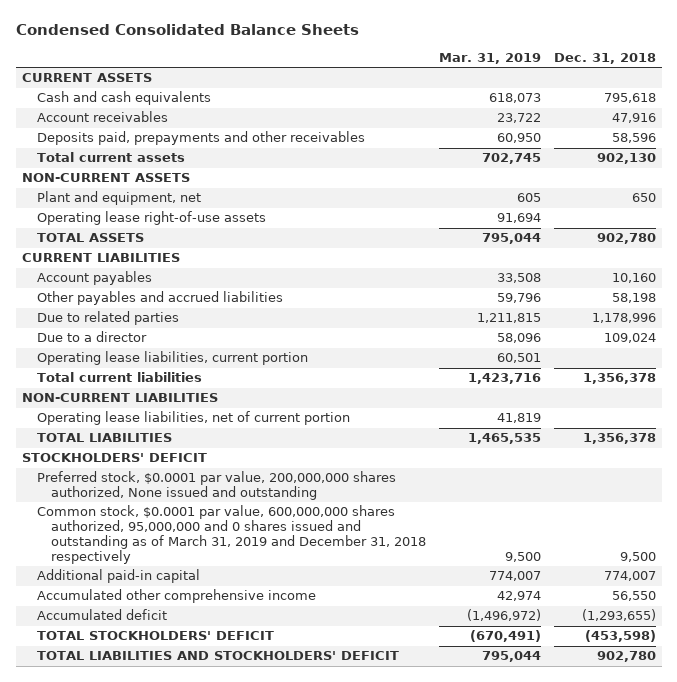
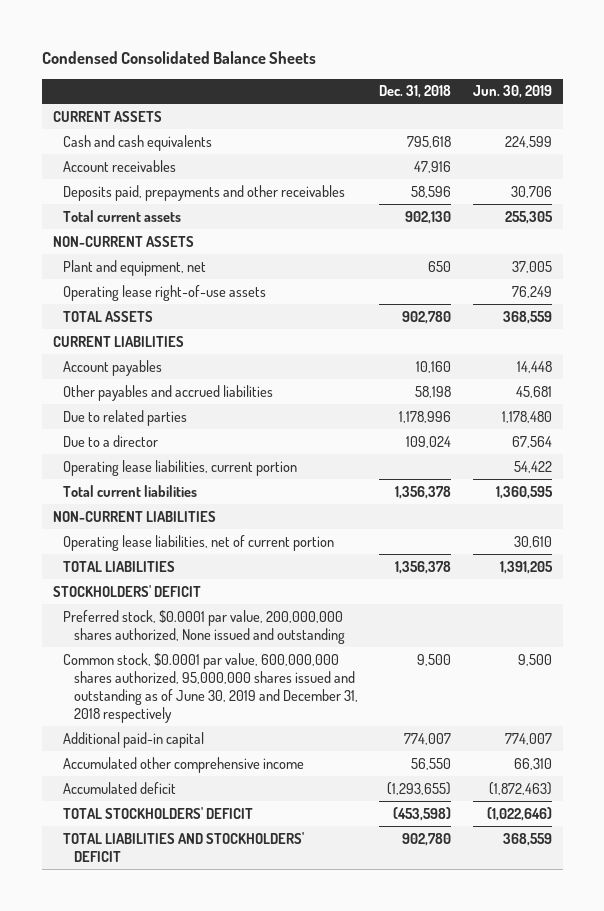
- | Mar. 31, 2019 | Dec. 31, 2018
+ | Dec. 31, 2018 | Jun. 30, 2019
- Common stock, $0.0001 par value, 600,000,000 shares authorized, 95,000,000 and 0 shares issued and outstanding as of March 31, 2019 and December 31, 2018 respectively | 9,500 | 9,500
+ Common stock, $0.0001 par value, 600,000,000 shares authorized, 95,000,000 shares issued and outstanding as of June 30, 2019 and December 31, 2018 respectively | 9,500 | 9,500

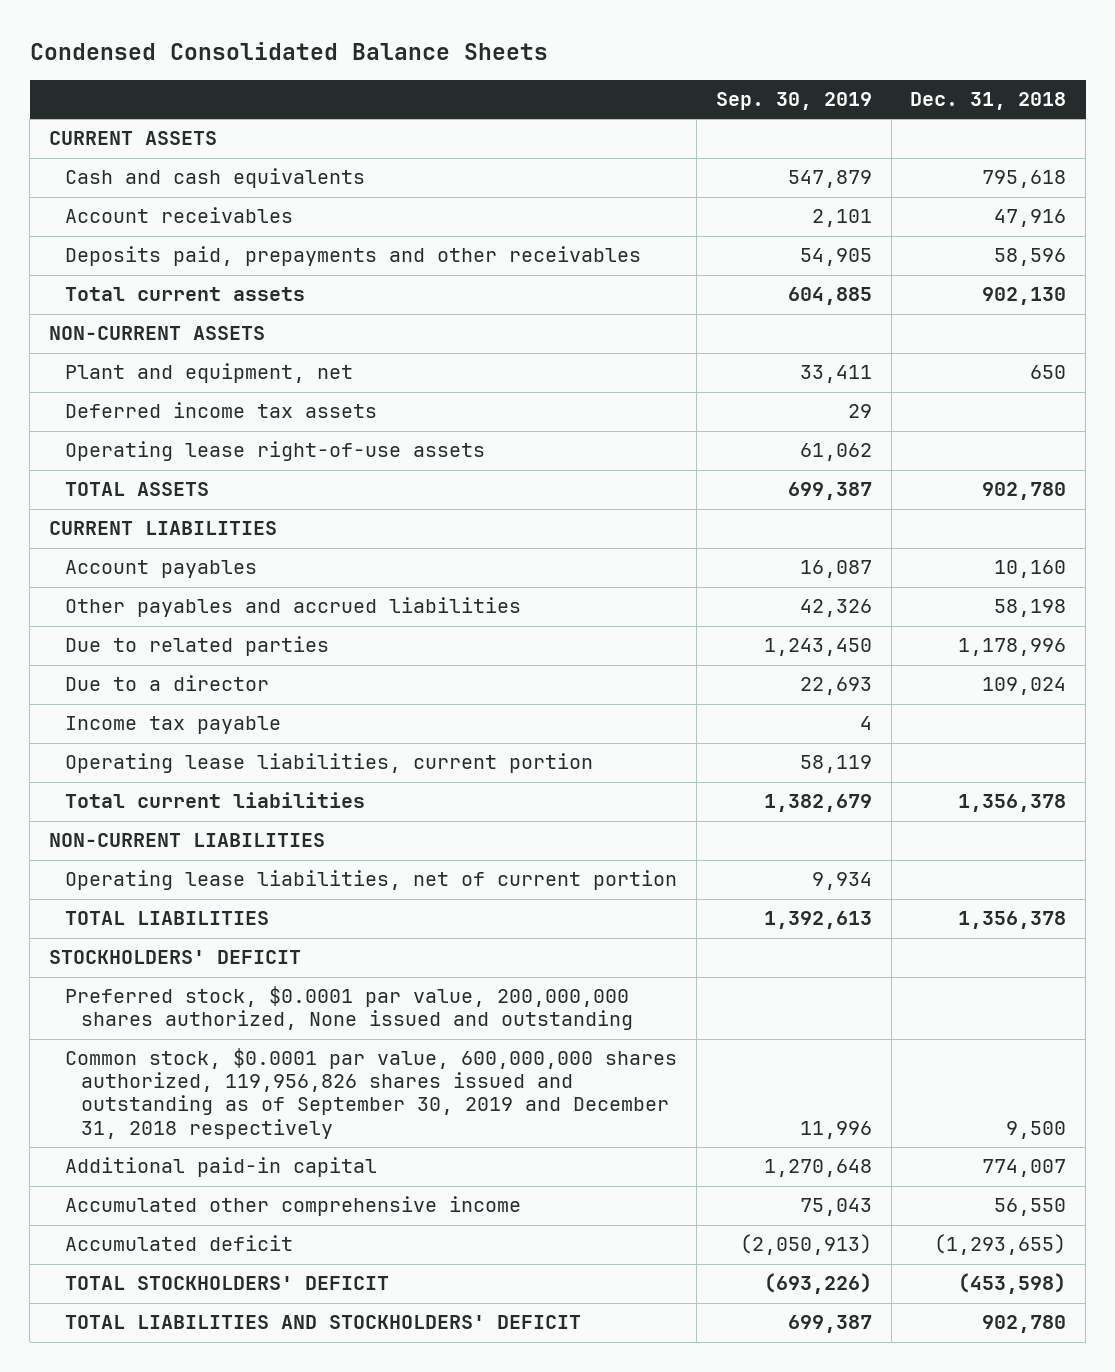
- | Dec. 31, 2018 | Jun. 30, 2019
+ | Sep. 30, 2019 | Dec. 31, 2018
+ Deferred income tax assets | 29 |
+ Income tax payable | 4 |
- Common stock, $0.0001 par value, 600,000,000 shares authorized, 95,000,000 shares issued and outstanding as of June 30, 2019 and December 31, 2018 respectively | 9,500 | 9,500
+ Common stock, $0.0001 par value, 600,000,000 shares authorized, 119,956,826 shares issued and outstanding as of September 30, 2019 and December 31, 2018 respectively | 11,996 | 9,500

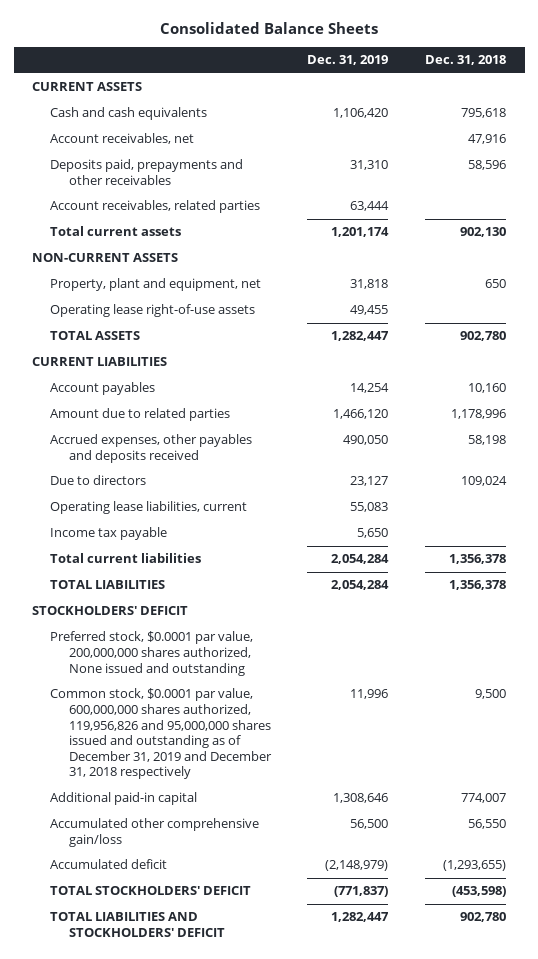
- Condensed Consolidated Balance Sheets
+ Consolidated Balance Sheets
- | Sep. 30, 2019 | Dec. 31, 2018
+ | Dec. 31, 2019 | Dec. 31, 2018
- Account receivables | 2,101 | 47,916
+ Account receivables, net | | 47,916
+ Account receivables, related parties | 63,444 |
- Plant and equipment, net | 33,411 | 650
- Deferred income tax assets | 29 |
+ Property, plant and equipment, net | 31,818 | 650
- Other payables and accrued liabilities | 42,326 | 58,198
- Due to related parties | 1,243,450 | 1,178,996
- Due to a director | 22,693 | 109,024
+ Amount due to related parties | 1,466,120 | 1,178,996
+ Accrued expenses, other payables and deposits received | 490,050 | 58,198
+ Due to directors | 23,127 | 109,024
+ Operating lease liabilities, current | 55,083 |
- Operating lease liabilities, current portion | 58,119 |
- NON-CURRENT LIABILITIES
- Operating lease liabilities, net of current portion | 9,934 |
- Common stock, $0.0001 par value, 600,000,000 shares authorized, 119,956,826 shares issued and outstanding as of September 30, 2019 and December 31, 2018 respectively | 11,996 | 9,500
+ Common stock, $0.0001 par value, 600,000,000 shares authorized, 119,956,826 and 95,000,000 shares issued and outstanding as of December 31, 2019 and December 31, 2018 respectively | 11,996 | 9,500
- Accumulated other comprehensive income | 75,043 | 56,550
+ Accumulated other comprehensive gain/loss | 56,500 | 56,550

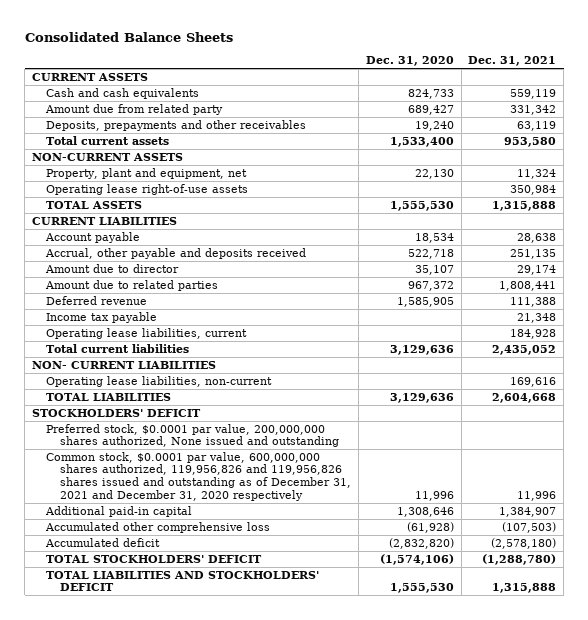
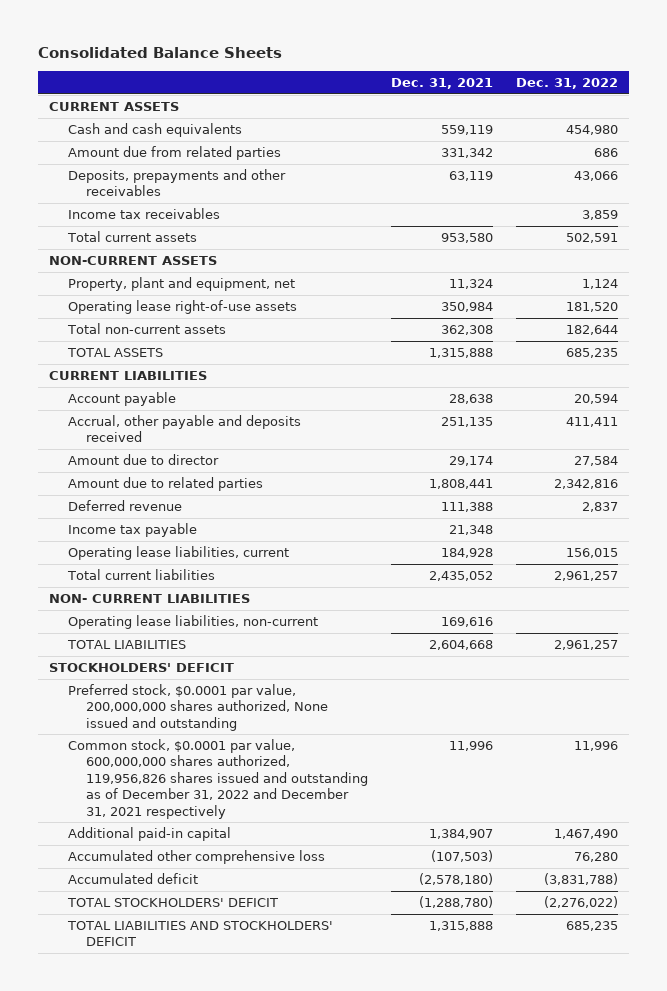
- | Dec. 31, 2020 | Dec. 31, 2021
+ | Dec. 31, 2021 | Dec. 31, 2022
- Amount due from related party | 689,427 | 331,342
+ Amount due from related parties | 331,342 | 686
+ Income tax receivables | | 3,859
+ Total non-current assets | 362,308 | 182,644
- Common stock, $0.0001 par value, 600,000,000 shares authorized, 119,956,826 and 119,956,826 shares issued and outstanding as of December 31, 2021 and December 31, 2020 respectively | 11,996 | 11,996
+ Common stock, $0.0001 par value, 600,000,000 shares authorized, 119,956,826 shares issued and outstanding as of December 31, 2022 and December 31, 2021 respectively | 11,996 | 11,996

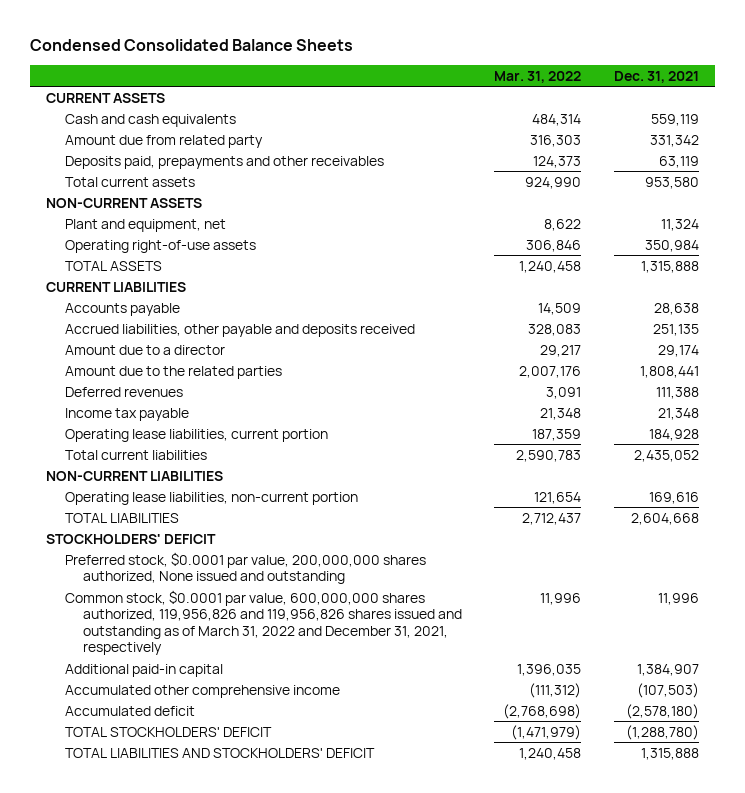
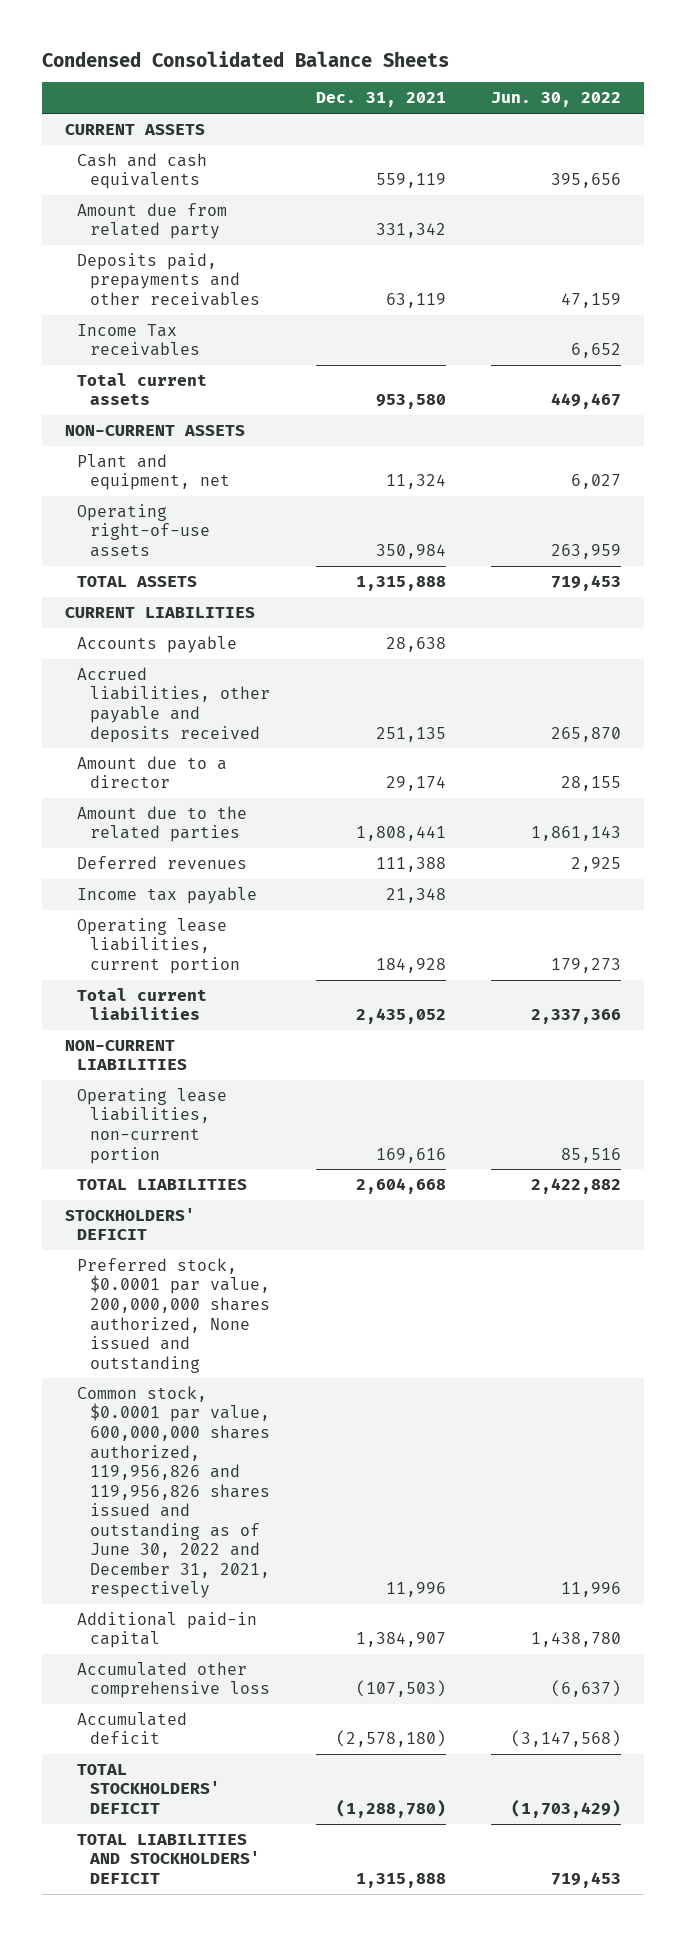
- | Mar. 31, 2022 | Dec. 31, 2021
+ | Dec. 31, 2021 | Jun. 30, 2022
+ Income Tax receivables | | 6,652
- Common stock, $0.0001 par value, 600,000,000 shares authorized, 119,956,826 and 119,956,826 shares issued and outstanding as of March 31, 2022 and December 31, 2021, respectively | 11,996 | 11,996
+ Common stock, $0.0001 par value, 600,000,000 shares authorized, 119,956,826 and 119,956,826 shares issued and outstanding as of June 30, 2022 and December 31, 2021, respectively | 11,996 | 11,996
- Accumulated other comprehensive income | (111,312) | (107,503)
+ Accumulated other comprehensive loss | (107,503) | (6,637)

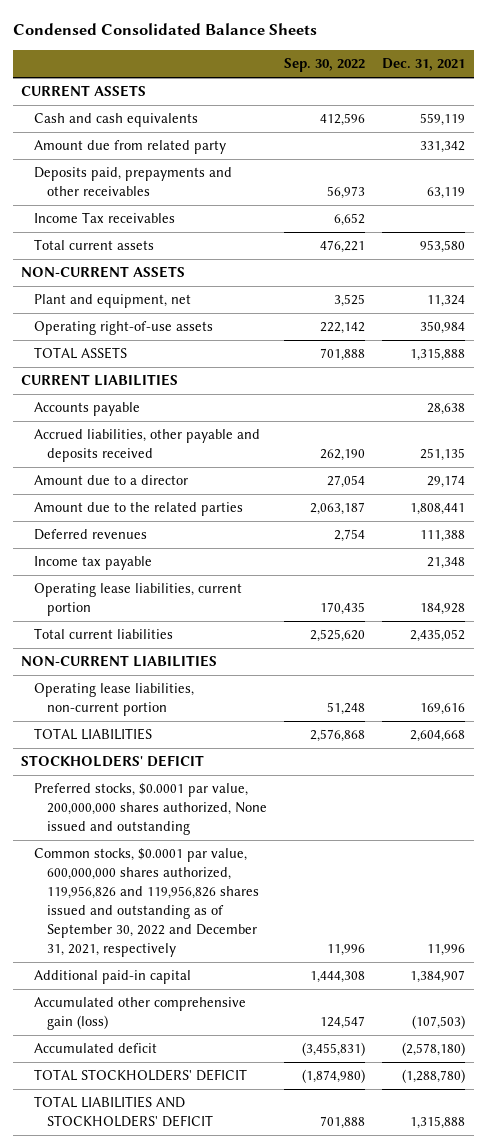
- | Dec. 31, 2021 | Jun. 30, 2022
+ | Sep. 30, 2022 | Dec. 31, 2021
- Preferred stock, $0.0001 par value, 200,000,000 shares authorized, None issued and outstanding
- Common stock, $0.0001 par value, 600,000,000 shares authorized, 119,956,826 and 119,956,826 shares issued and outstanding as of June 30, 2022 and December 31, 2021, respectively | 11,996 | 11,996
+ Preferred stocks, $0.0001 par value, 200,000,000 shares authorized, None issued and outstanding
+ Common stocks, $0.0001 par value, 600,000,000 shares authorized, 119,956,826 and 119,956,826 shares issued and outstanding as of September 30, 2022 and December 31, 2021, respectively | 11,996 | 11,996
- Accumulated other comprehensive loss | (107,503) | (6,637)
+ Accumulated other comprehensive gain (loss) | 124,547 | (107,503)

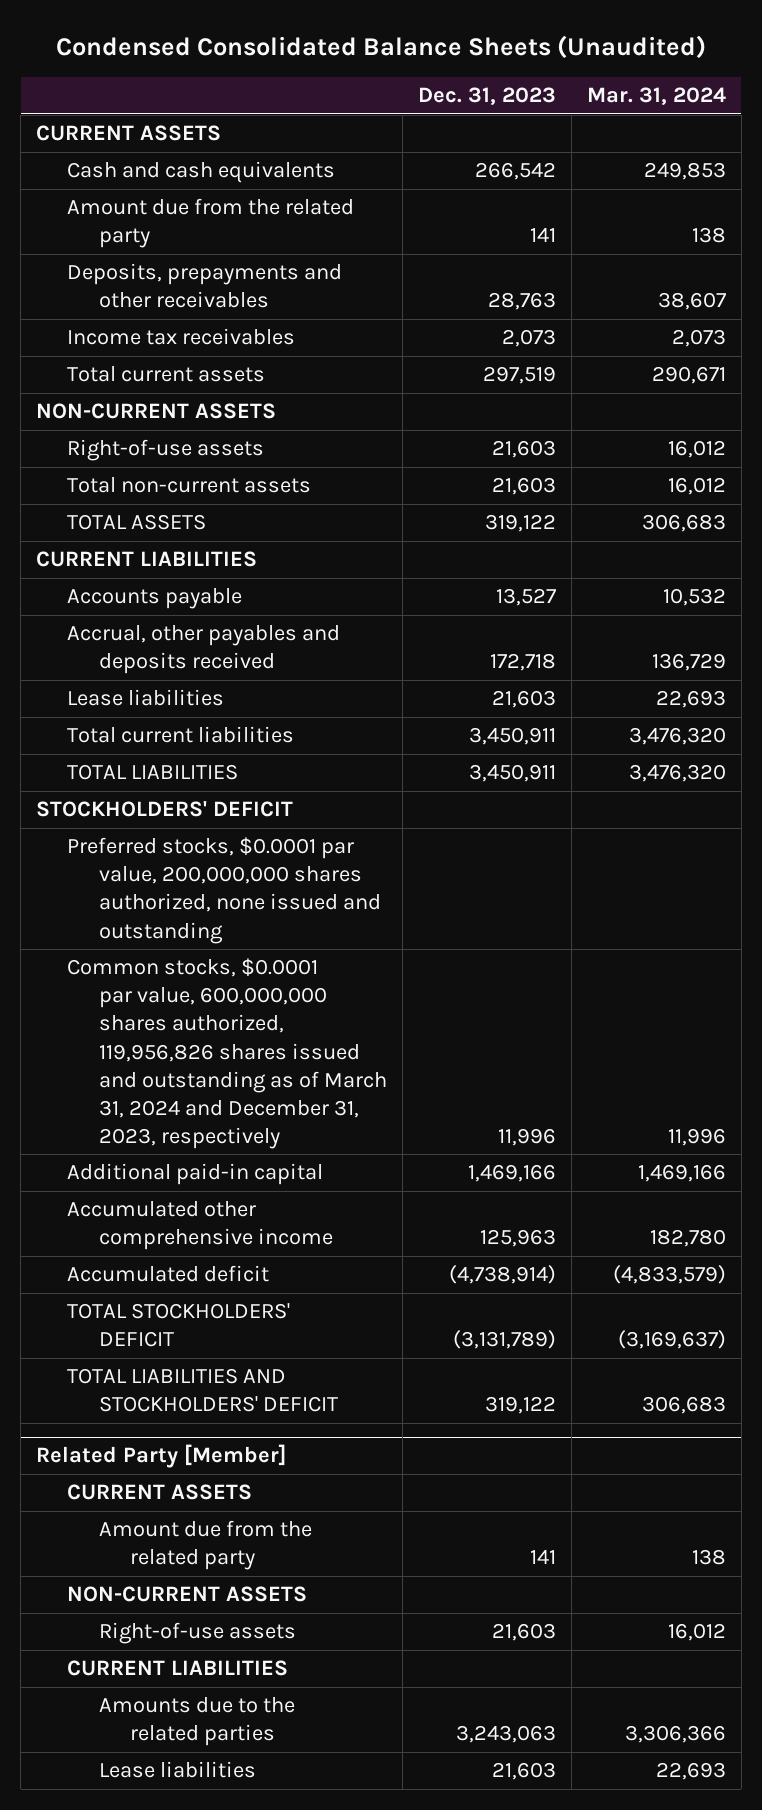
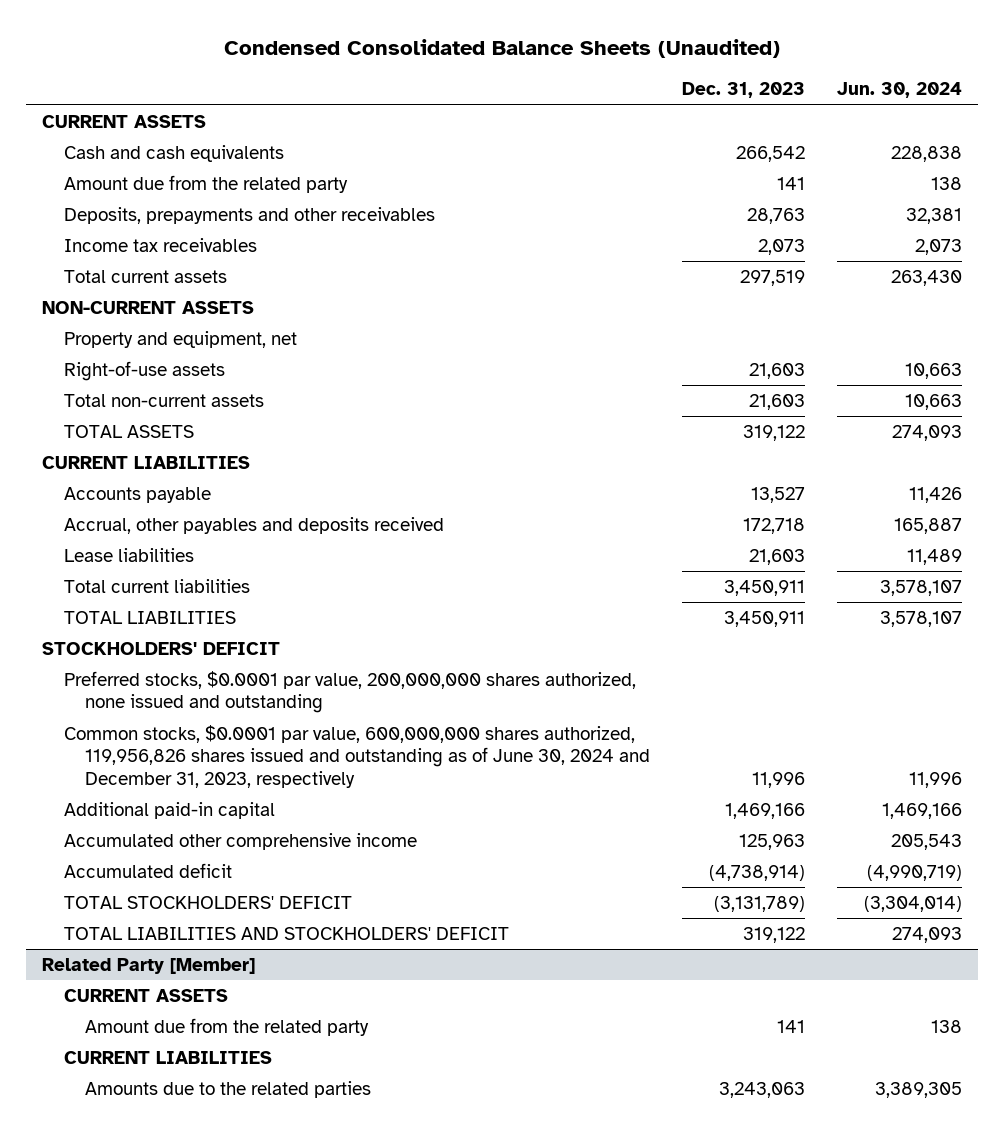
- | Dec. 31, 2023 | Mar. 31, 2024
+ | Dec. 31, 2023 | Jun. 30, 2024
+ Property and equipment, net
- Common stocks, $0.0001 par value, 600,000,000 shares authorized, 119,956,826 shares issued and outstanding as of March 31, 2024 and December 31, 2023, respectively | 11,996 | 11,996
+ Common stocks, $0.0001 par value, 600,000,000 shares authorized, 119,956,826 shares issued and outstanding as of June 30, 2024 and December 31, 2023, respectively | 11,996 | 11,996
@ Related Party [Member]
- NON-CURRENT ASSETS
- Right-of-use assets | 21,603 | 16,012
- Lease liabilities | 21,603 | 22,693

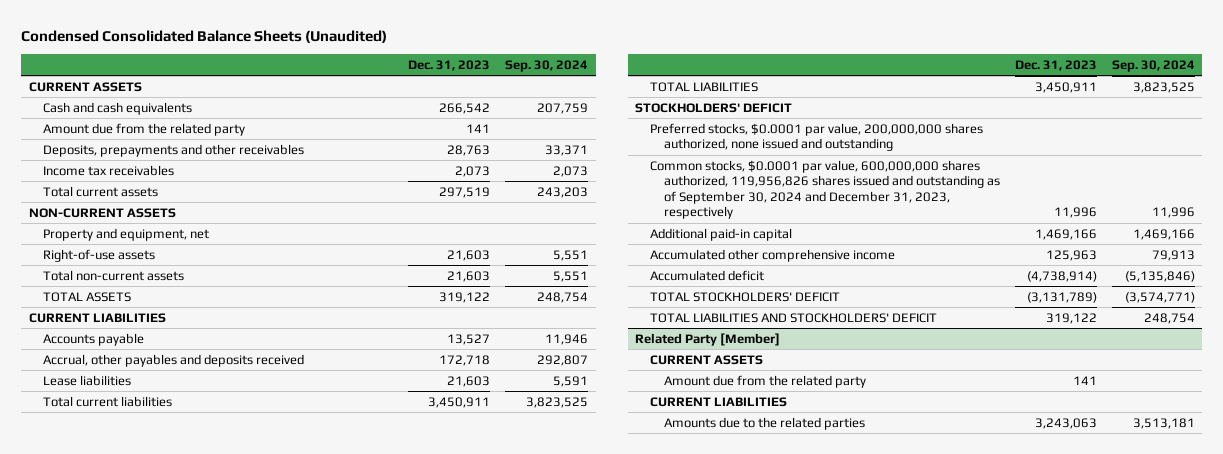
- | Dec. 31, 2023 | Jun. 30, 2024
+ | Dec. 31, 2023 | Sep. 30, 2024
- Common stocks, $0.0001 par value, 600,000,000 shares authorized, 119,956,826 shares issued and outstanding as of June 30, 2024 and December 31, 2023, respectively | 11,996 | 11,996
+ Common stocks, $0.0001 par value, 600,000,000 shares authorized, 119,956,826 shares issued and outstanding as of September 30, 2024 and December 31, 2023, respectively | 11,996 | 11,996

